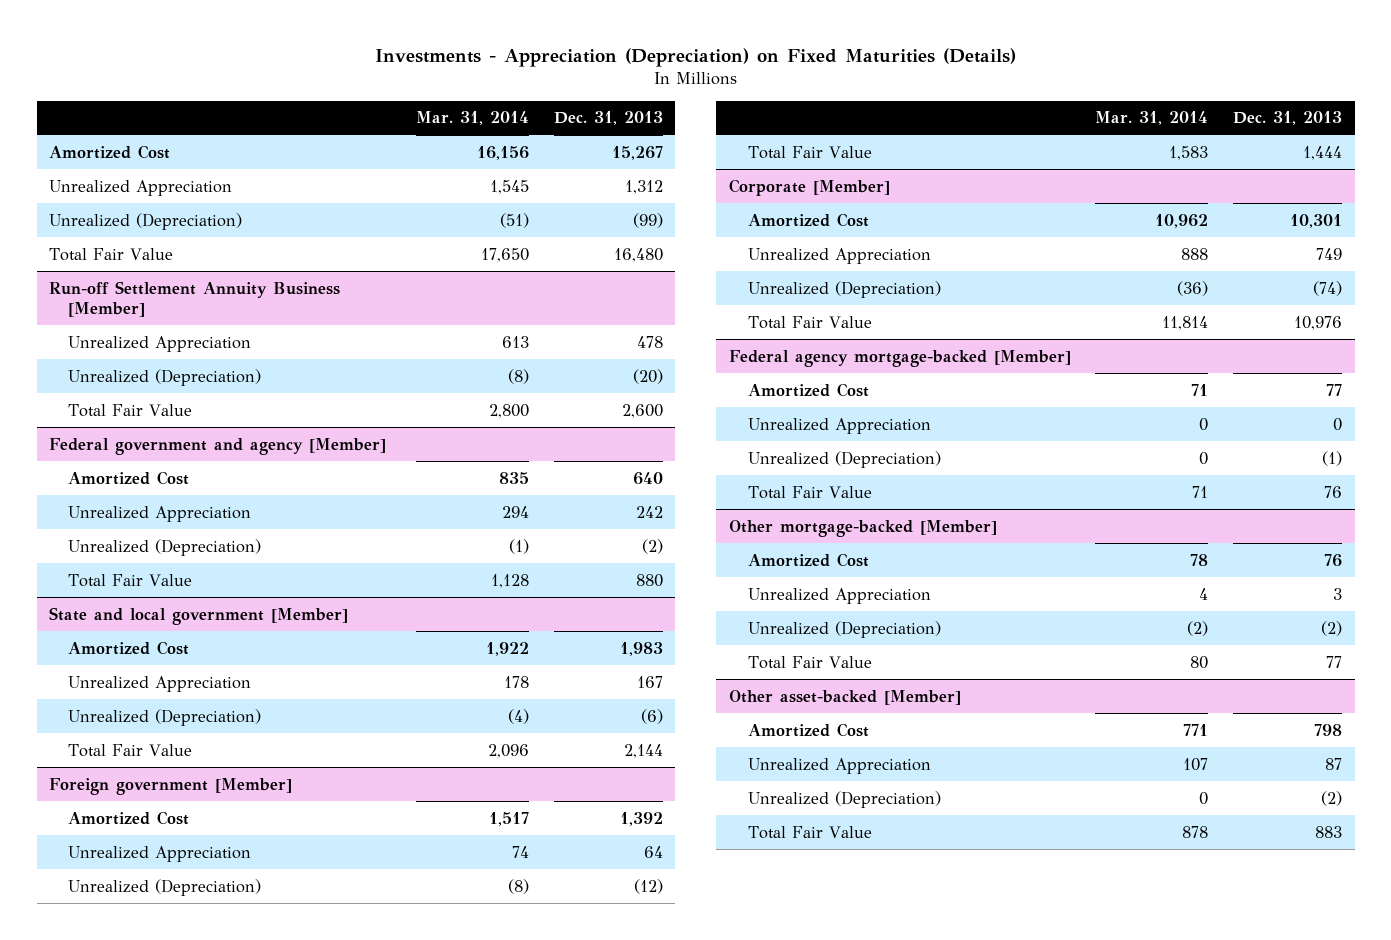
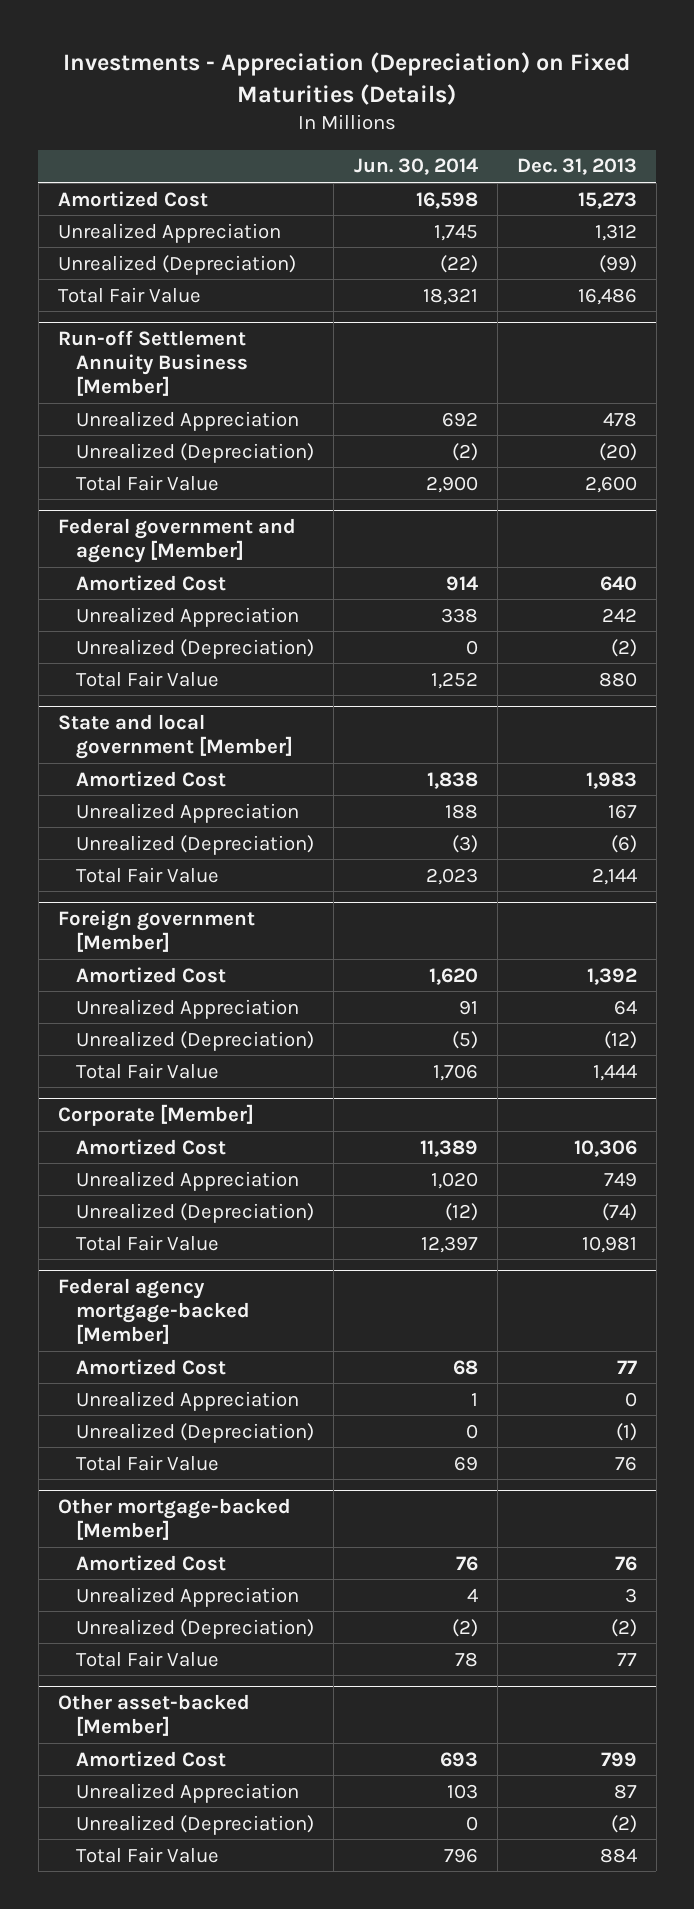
- | Mar. 31, 2014 | Dec. 31, 2013
+ | Jun. 30, 2014 | Dec. 31, 2013
- Amortized Cost | 16,156 | 15,267
+ Amortized Cost | 16,598 | 15,273
- Total Fair Value | 17,650 | 16,480
+ Total Fair Value | 18,321 | 16,486
@ Corporate [Member]
- Amortized Cost | 10,962 | 10,301
+ Amortized Cost | 11,389 | 10,306
- Total Fair Value | 11,814 | 10,976
+ Total Fair Value | 12,397 | 10,981
@ Other asset-backed [Member]
- Amortized Cost | 771 | 798
+ Amortized Cost | 693 | 799
- Total Fair Value | 878 | 883
+ Total Fair Value | 796 | 884

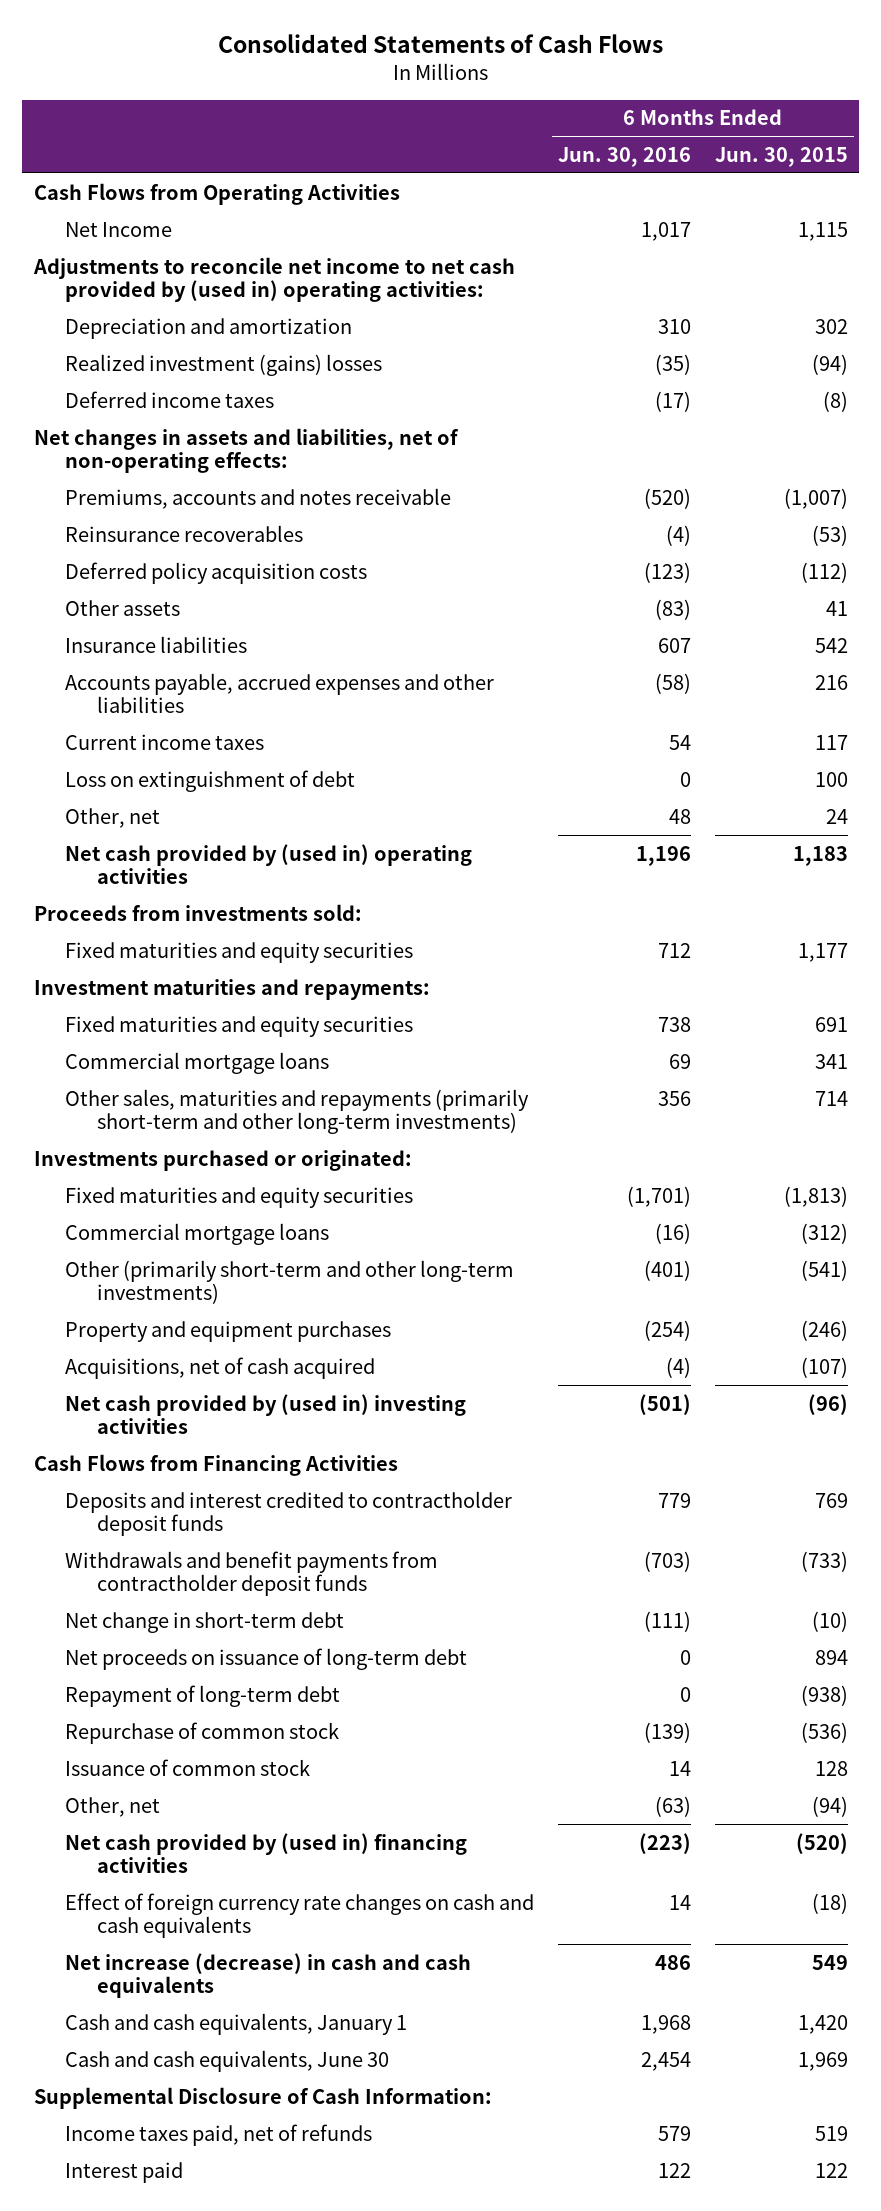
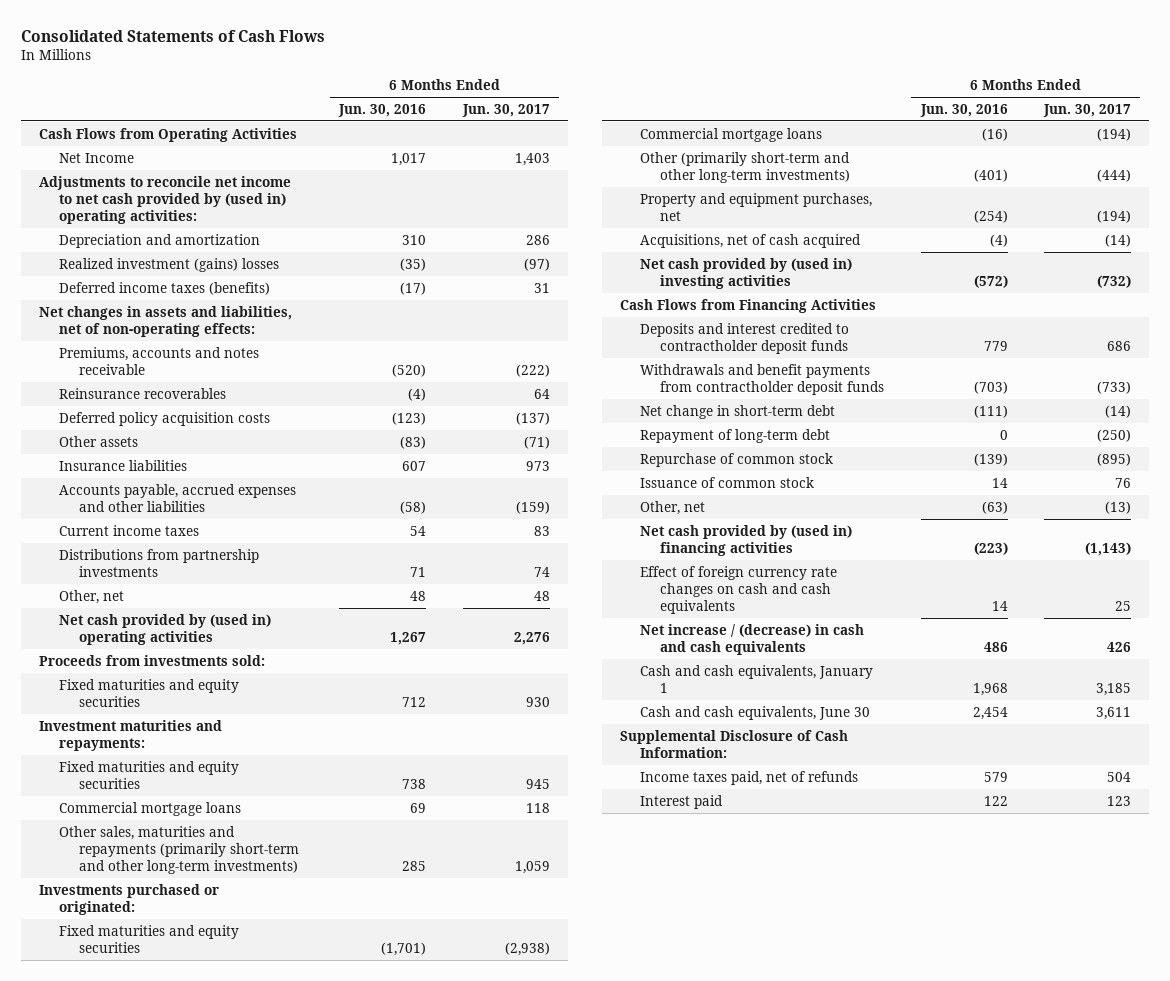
- | 6 Months Ended Jun. 30, 2016 | 6 Months Ended Jun. 30, 2015
+ | 6 Months Ended Jun. 30, 2016 | 6 Months Ended Jun. 30, 2017
- Deferred income taxes | (17) | (8)
+ Deferred income taxes (benefits) | (17) | 31
- Loss on extinguishment of debt | 0 | 100
+ Distributions from partnership investments | 71 | 74
- Net cash provided by (used in) operating activities | 1,196 | 1,183
+ Net cash provided by (used in) operating activities | 1,267 | 2,276
- Other sales, maturities and repayments (primarily short-term and other long-term investments) | 356 | 714
+ Other sales, maturities and repayments (primarily short-term and other long-term investments) | 285 | 1,059
- Property and equipment purchases | (254) | (246)
+ Property and equipment purchases, net | (254) | (194)
- Net cash provided by (used in) investing activities | (501) | (96)
+ Net cash provided by (used in) investing activities | (572) | (732)
- Net proceeds on issuance of long-term debt | 0 | 894
- Net increase (decrease) in cash and cash equivalents | 486 | 549
+ Net increase / (decrease) in cash and cash equivalents | 486 | 426

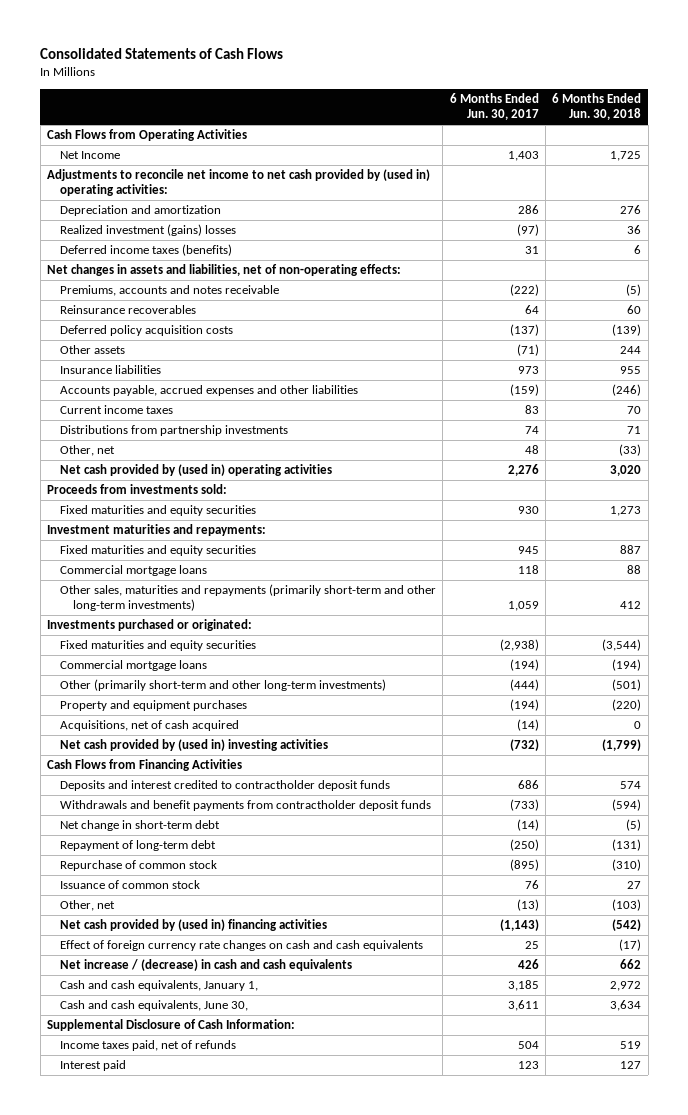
- | 6 Months Ended Jun. 30, 2016 | 6 Months Ended Jun. 30, 2017
+ | 6 Months Ended Jun. 30, 2017 | 6 Months Ended Jun. 30, 2018
- Property and equipment purchases, net | (254) | (194)
+ Property and equipment purchases | (194) | (220)
- Cash and cash equivalents, January 1 | 1,968 | 3,185
- Cash and cash equivalents, June 30 | 2,454 | 3,611
+ Cash and cash equivalents, January 1, | 3,185 | 2,972
+ Cash and cash equivalents, June 30, | 3,611 | 3,634

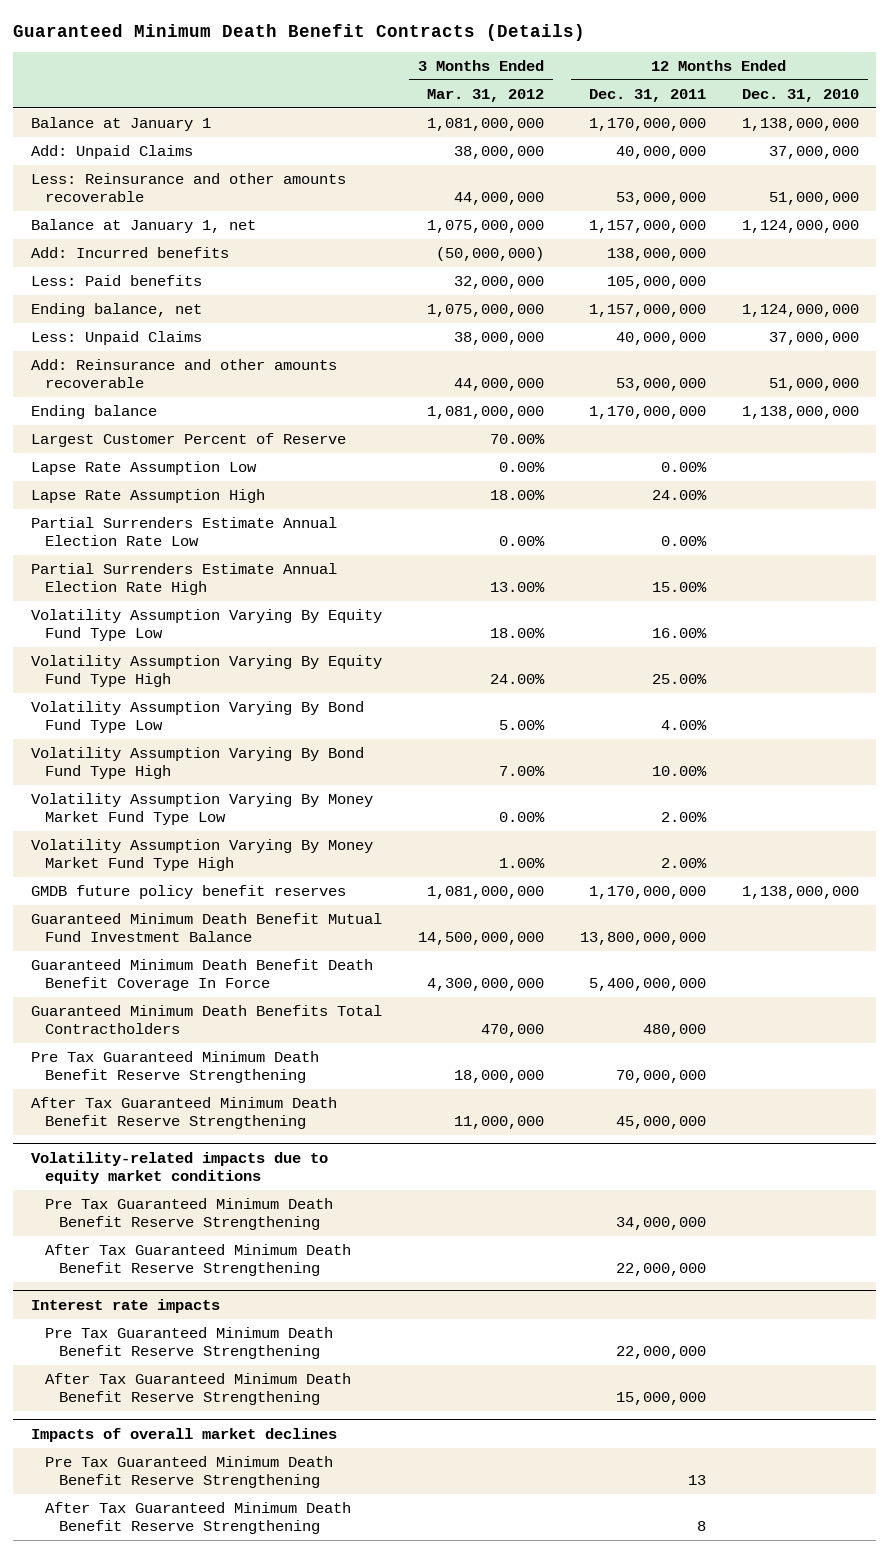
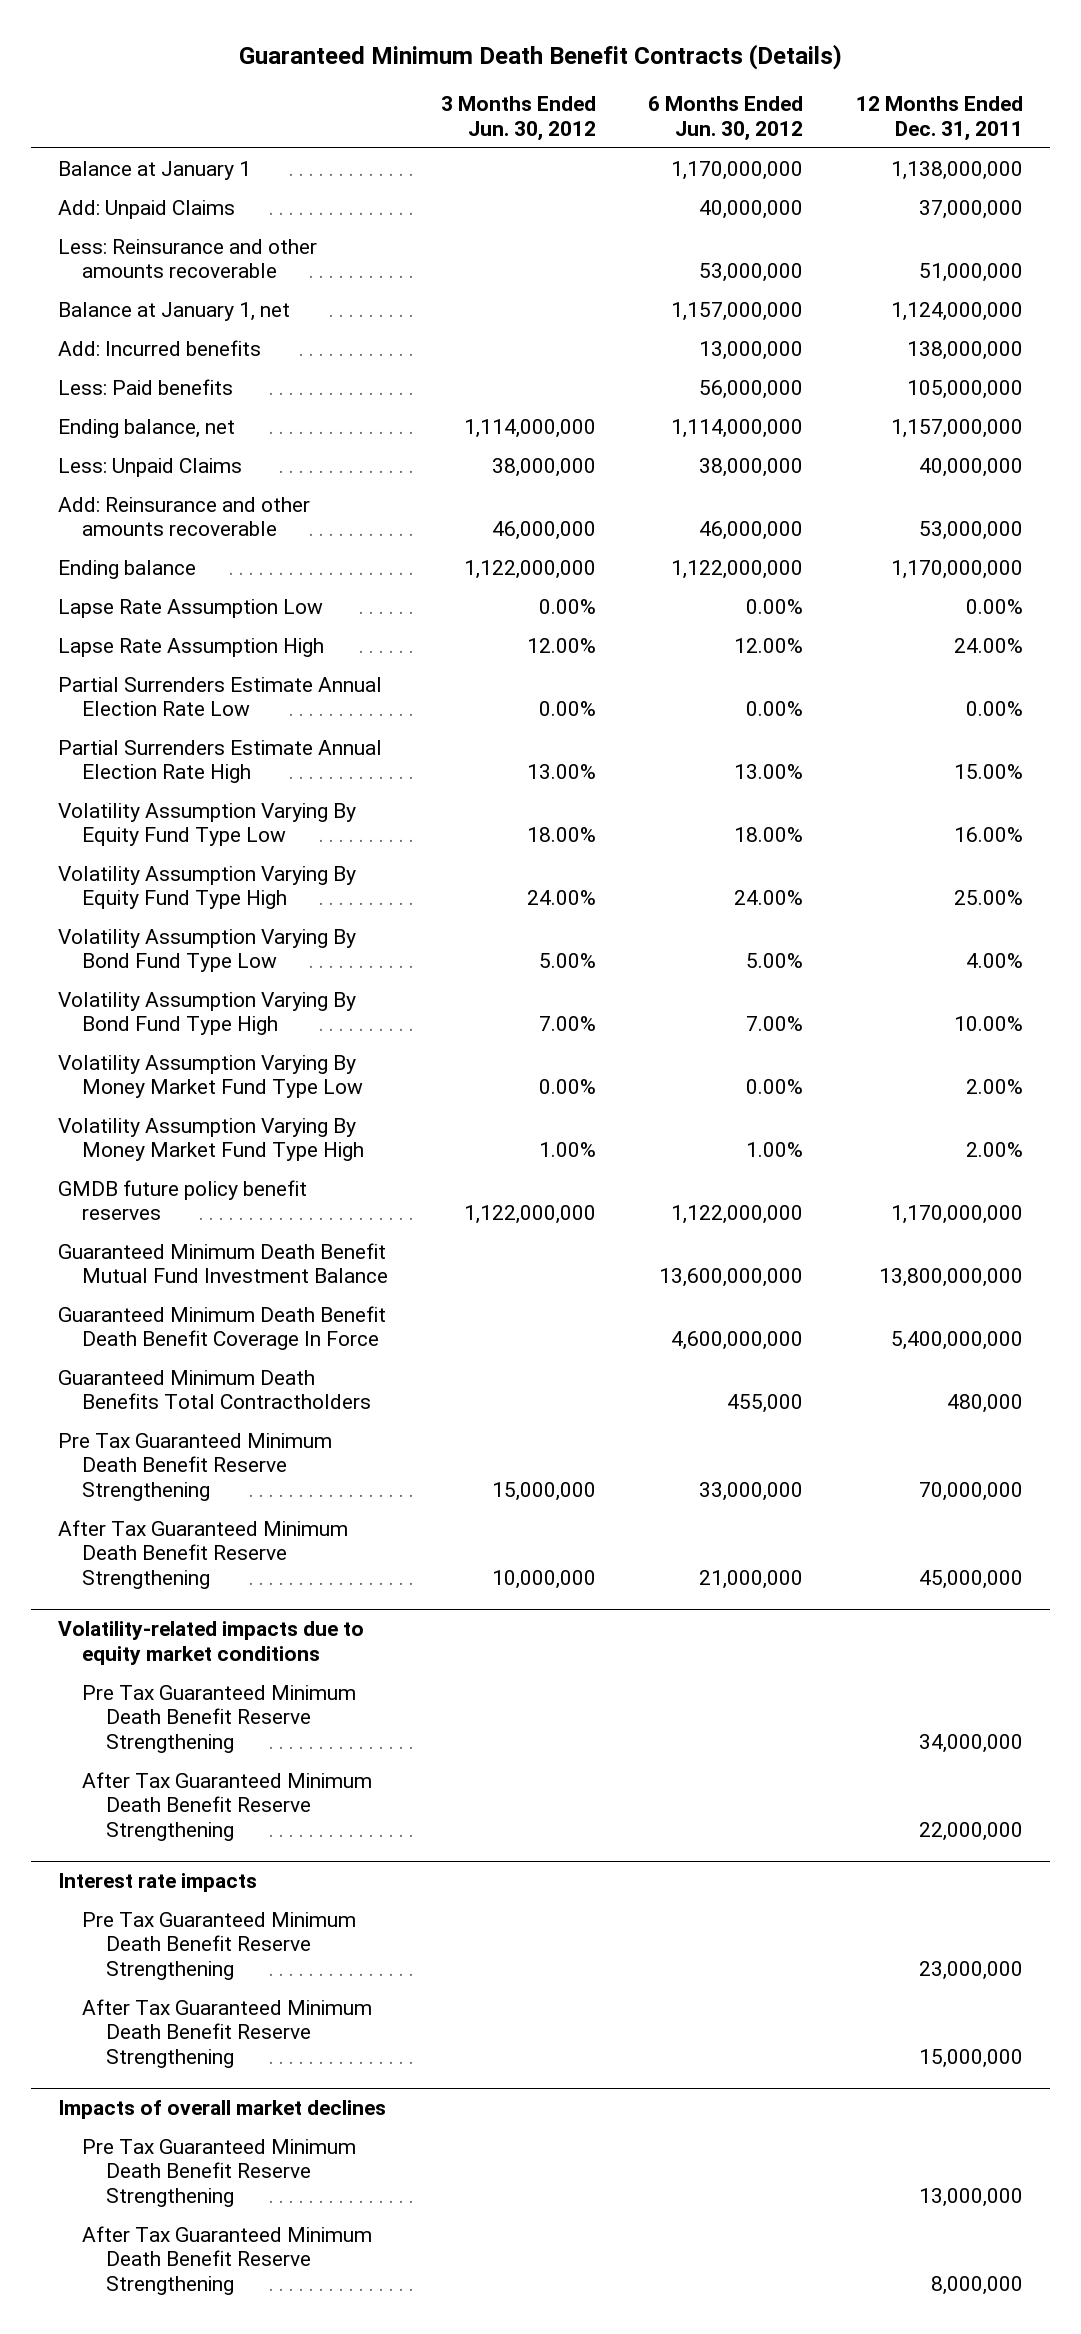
- | 3 Months Ended Mar. 31, 2012 | 12 Months Ended Dec. 31, 2011 | 12 Months Ended Dec. 31, 2010
+ | 3 Months Ended Jun. 30, 2012 | 6 Months Ended Jun. 30, 2012 | 12 Months Ended Dec. 31, 2011
- Balance at January 1 | 1,081,000,000 | 1,170,000,000 | 1,138,000,000
- Add: Unpaid Claims | 38,000,000 | 40,000,000 | 37,000,000
- Less: Reinsurance and other amounts recoverable | 44,000,000 | 53,000,000 | 51,000,000
- Balance at January 1, net | 1,075,000,000 | 1,157,000,000 | 1,124,000,000
+ Balance at January 1 | | 1,170,000,000 | 1,138,000,000
+ Add: Unpaid Claims | | 40,000,000 | 37,000,000
+ Less: Reinsurance and other amounts recoverable | | 53,000,000 | 51,000,000
+ Balance at January 1, net | | 1,157,000,000 | 1,124,000,000
- Largest Customer Percent of Reserve | 70.00% | |
@ Interest rate impacts
- Pre Tax Guaranteed Minimum Death Benefit Reserve Strengthening | | 22,000,000 |
+ Pre Tax Guaranteed Minimum Death Benefit Reserve Strengthening | | | 23,000,000
@ Impacts of overall market declines
- Pre Tax Guaranteed Minimum Death Benefit Reserve Strengthening | | 13 |
- After Tax Guaranteed Minimum Death Benefit Reserve Strengthening | | 8 |
+ Pre Tax Guaranteed Minimum Death Benefit Reserve Strengthening | | | 13,000,000
+ After Tax Guaranteed Minimum Death Benefit Reserve Strengthening | | | 8,000,000

